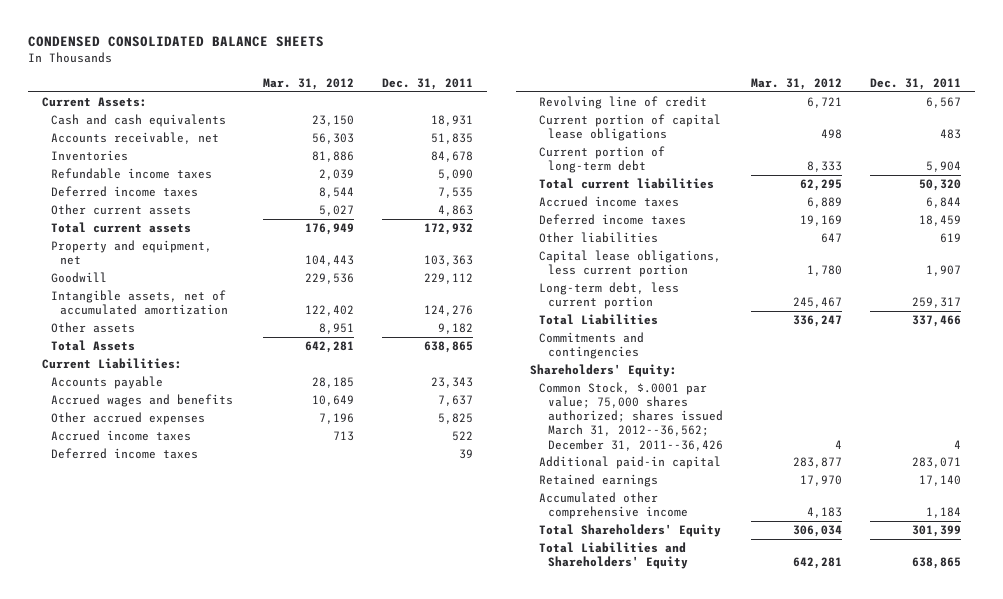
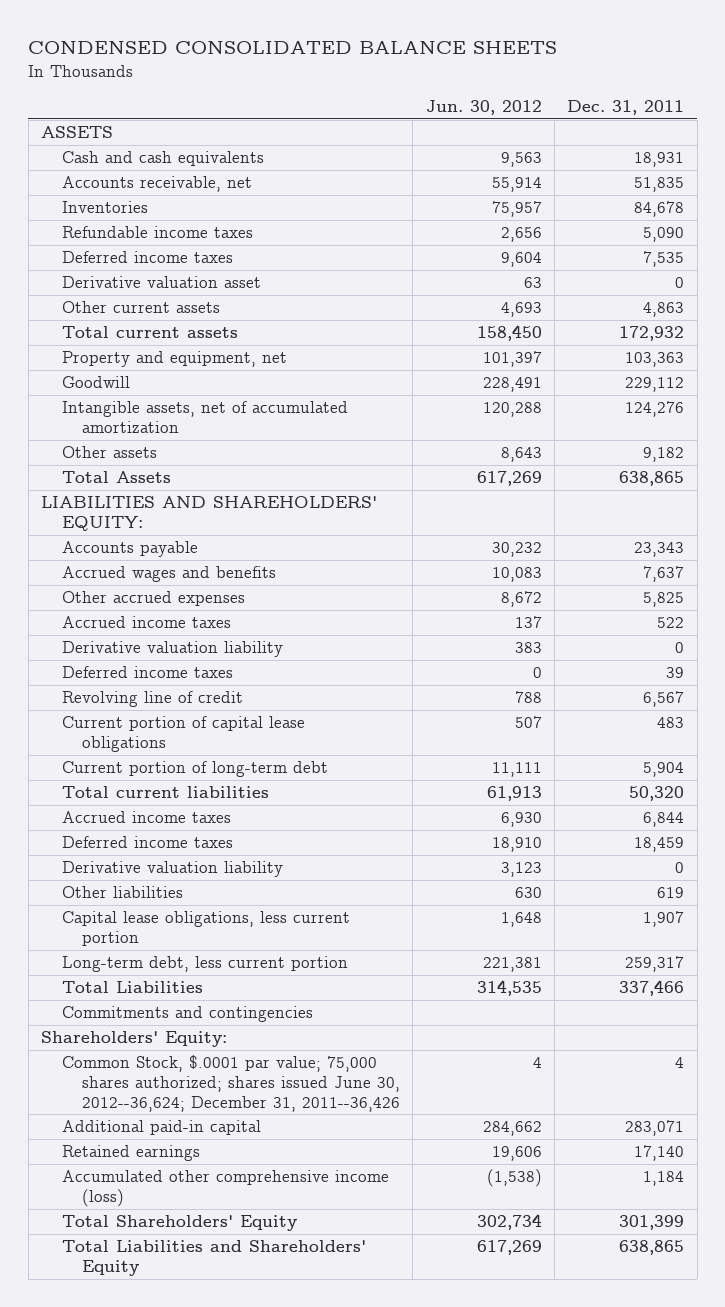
- | Mar. 31, 2012 | Dec. 31, 2011
+ | Jun. 30, 2012 | Dec. 31, 2011
- Current Assets:
+ ASSETS
+ Derivative valuation asset | 63 | 0
- Current Liabilities:
+ LIABILITIES AND SHAREHOLDERS' EQUITY:
+ Derivative valuation liability | 383 | 0
+ Derivative valuation liability | 3,123 | 0
- Common Stock, $.0001 par value; 75,000 shares authorized; shares issued March 31, 2012--36,562; December 31, 2011--36,426 | 4 | 4
+ Common Stock, $.0001 par value; 75,000 shares authorized; shares issued June 30, 2012--36,624; December 31, 2011--36,426 | 4 | 4
- Accumulated other comprehensive income | 4,183 | 1,184
+ Accumulated other comprehensive income (loss) | (1,538) | 1,184

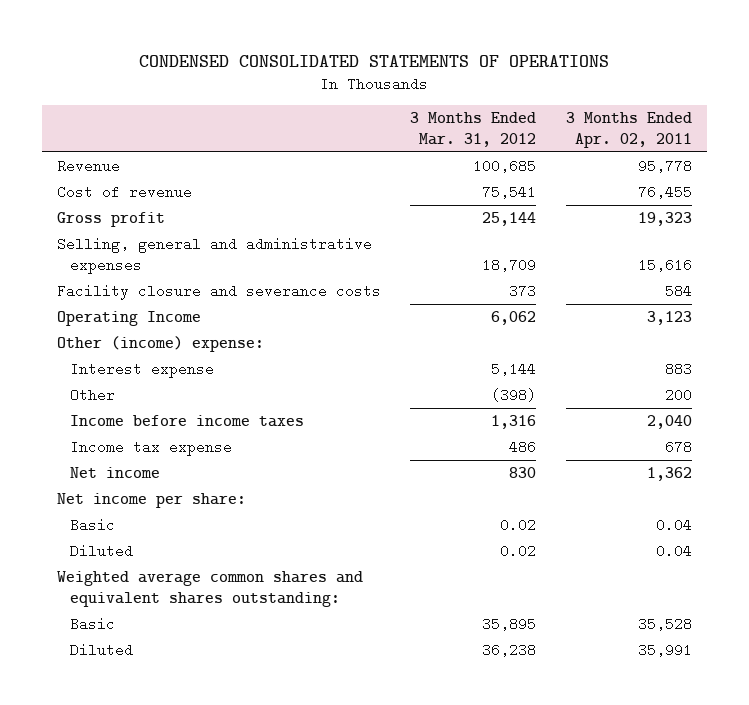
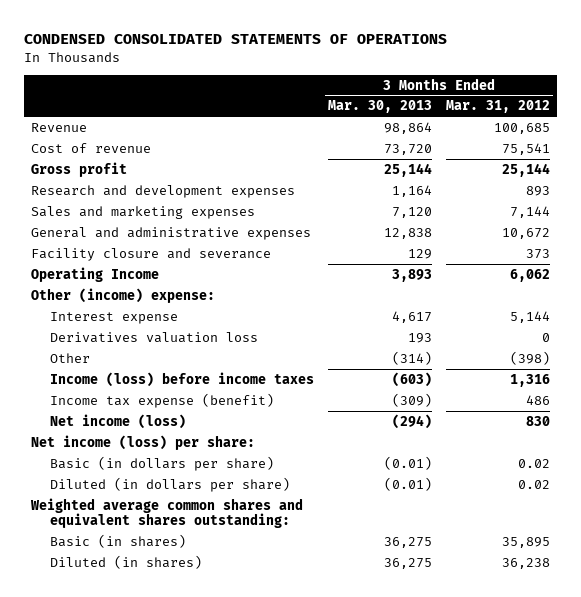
- | 3 Months Ended Mar. 31, 2012 | 3 Months Ended Apr. 02, 2011
+ | 3 Months Ended Mar. 30, 2013 | 3 Months Ended Mar. 31, 2012
- Selling, general and administrative expenses | 18,709 | 15,616
- Facility closure and severance costs | 373 | 584
+ Research and development expenses | 1,164 | 893
+ Sales and marketing expenses | 7,120 | 7,144
+ General and administrative expenses | 12,838 | 10,672
+ Facility closure and severance | 129 | 373
+ Derivatives valuation loss | 193 | 0
- Income before income taxes | 1,316 | 2,040
- Income tax expense | 486 | 678
- Net income | 830 | 1,362
- Net income per share:
- Basic | 0.02 | 0.04
- Diluted | 0.02 | 0.04
+ Income (loss) before income taxes | (603) | 1,316
+ Income tax expense (benefit) | (309) | 486
+ Net income (loss) | (294) | 830
+ Net income (loss) per share:
+ Basic (in dollars per share) | (0.01) | 0.02
+ Diluted (in dollars per share) | (0.01) | 0.02
- Basic | 35,895 | 35,528
- Diluted | 36,238 | 35,991
+ Basic (in shares) | 36,275 | 35,895
+ Diluted (in shares) | 36,275 | 36,238

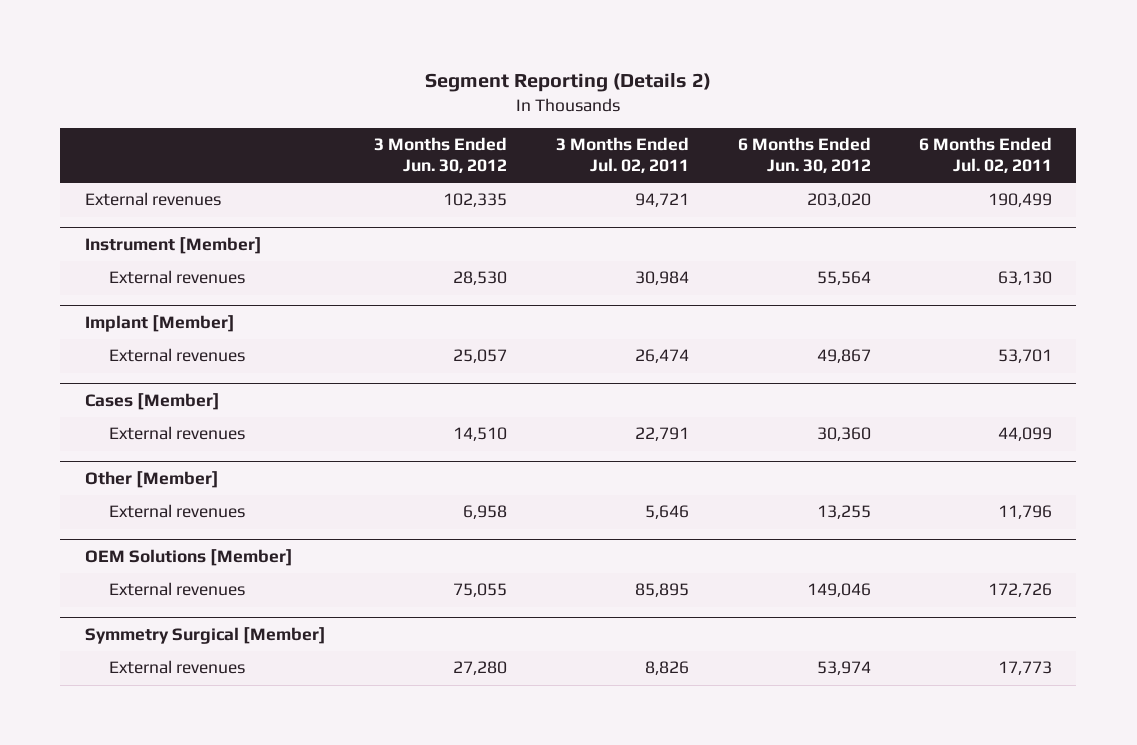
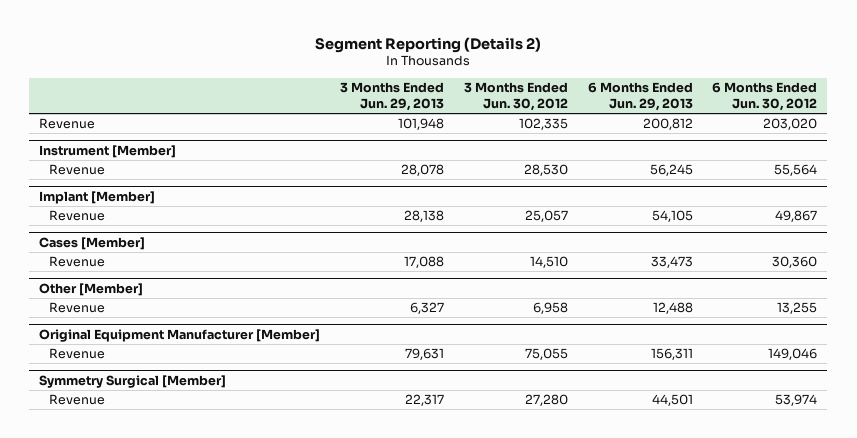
- | 3 Months Ended Jun. 30, 2012 | 3 Months Ended Jul. 02, 2011 | 6 Months Ended Jun. 30, 2012 | 6 Months Ended Jul. 02, 2011
+ | 3 Months Ended Jun. 29, 2013 | 3 Months Ended Jun. 30, 2012 | 6 Months Ended Jun. 29, 2013 | 6 Months Ended Jun. 30, 2012
- External revenues | 102,335 | 94,721 | 203,020 | 190,499
+ Revenue | 101,948 | 102,335 | 200,812 | 203,020
@ Instrument [Member]
- External revenues | 28,530 | 30,984 | 55,564 | 63,130
+ Revenue | 28,078 | 28,530 | 56,245 | 55,564
@ Implant [Member]
- External revenues | 25,057 | 26,474 | 49,867 | 53,701
+ Revenue | 28,138 | 25,057 | 54,105 | 49,867
@ Cases [Member]
- External revenues | 14,510 | 22,791 | 30,360 | 44,099
+ Revenue | 17,088 | 14,510 | 33,473 | 30,360
@ Other [Member]
- External revenues | 6,958 | 5,646 | 13,255 | 11,796
- OEM Solutions [Member]
- External revenues | 75,055 | 85,895 | 149,046 | 172,726
@ Other [Member]
+ Revenue | 6,327 | 6,958 | 12,488 | 13,255
+ Original Equipment Manufacturer [Member]
+ Revenue | 79,631 | 75,055 | 156,311 | 149,046
@ Symmetry Surgical [Member]
- External revenues | 27,280 | 8,826 | 53,974 | 17,773
+ Revenue | 22,317 | 27,280 | 44,501 | 53,974

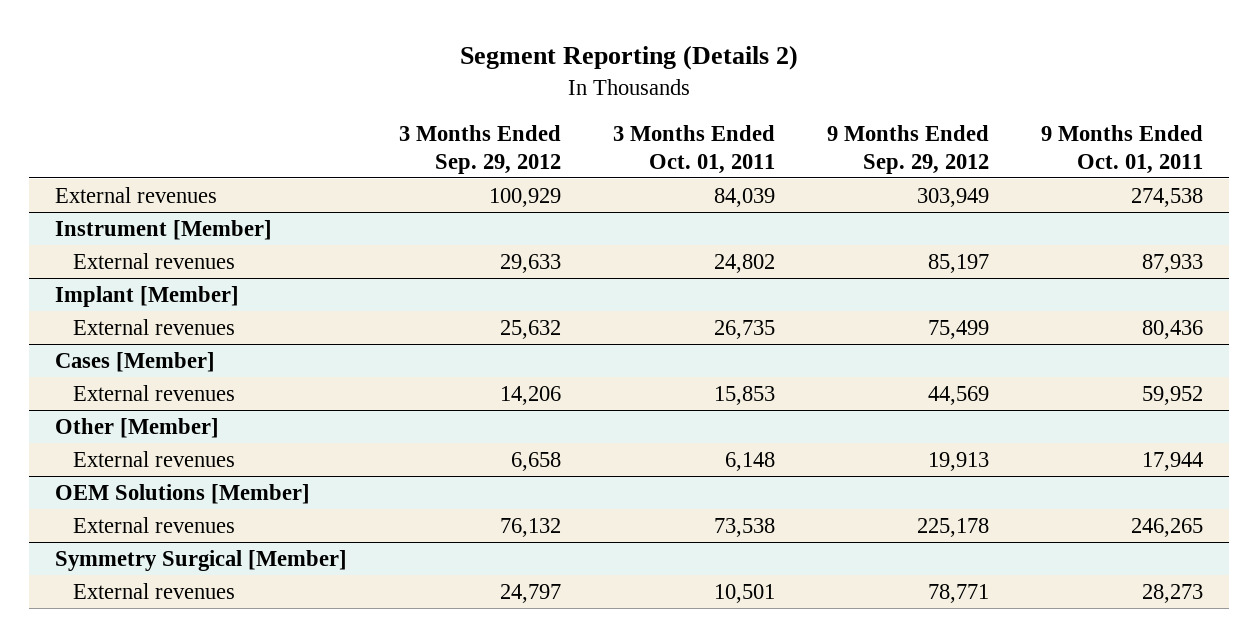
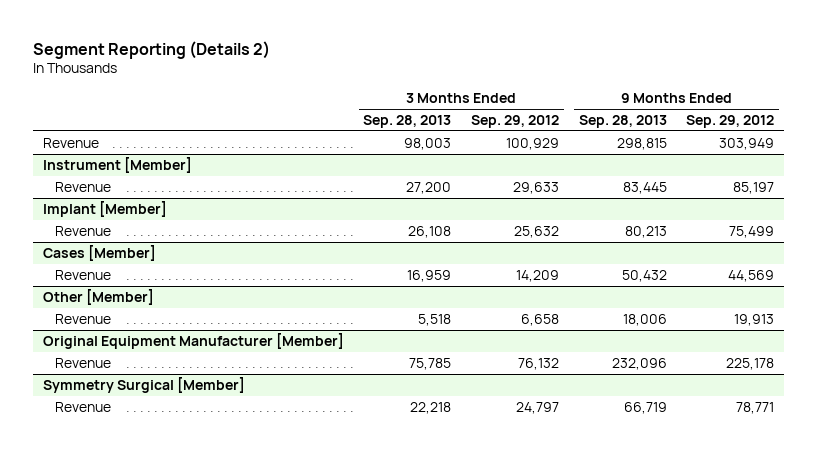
- | 3 Months Ended Sep. 29, 2012 | 3 Months Ended Oct. 01, 2011 | 9 Months Ended Sep. 29, 2012 | 9 Months Ended Oct. 01, 2011
+ | 3 Months Ended Sep. 28, 2013 | 3 Months Ended Sep. 29, 2012 | 9 Months Ended Sep. 28, 2013 | 9 Months Ended Sep. 29, 2012
- External revenues | 100,929 | 84,039 | 303,949 | 274,538
+ Revenue | 98,003 | 100,929 | 298,815 | 303,949
@ Instrument [Member]
- External revenues | 29,633 | 24,802 | 85,197 | 87,933
+ Revenue | 27,200 | 29,633 | 83,445 | 85,197
@ Implant [Member]
- External revenues | 25,632 | 26,735 | 75,499 | 80,436
+ Revenue | 26,108 | 25,632 | 80,213 | 75,499
@ Cases [Member]
- External revenues | 14,206 | 15,853 | 44,569 | 59,952
+ Revenue | 16,959 | 14,209 | 50,432 | 44,569
@ Other [Member]
- External revenues | 6,658 | 6,148 | 19,913 | 17,944
- OEM Solutions [Member]
- External revenues | 76,132 | 73,538 | 225,178 | 246,265
@ Other [Member]
+ Revenue | 5,518 | 6,658 | 18,006 | 19,913
+ Original Equipment Manufacturer [Member]
+ Revenue | 75,785 | 76,132 | 232,096 | 225,178
@ Symmetry Surgical [Member]
- External revenues | 24,797 | 10,501 | 78,771 | 28,273
+ Revenue | 22,218 | 24,797 | 66,719 | 78,771

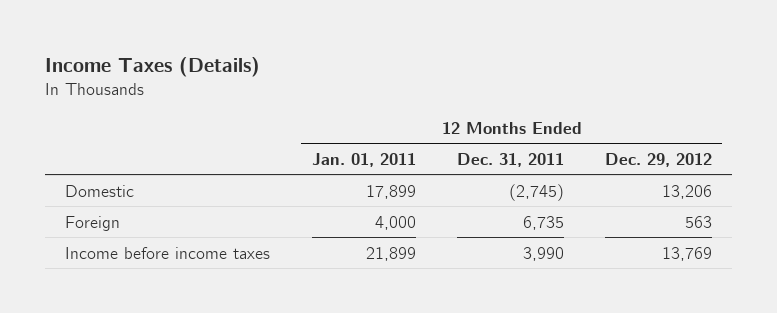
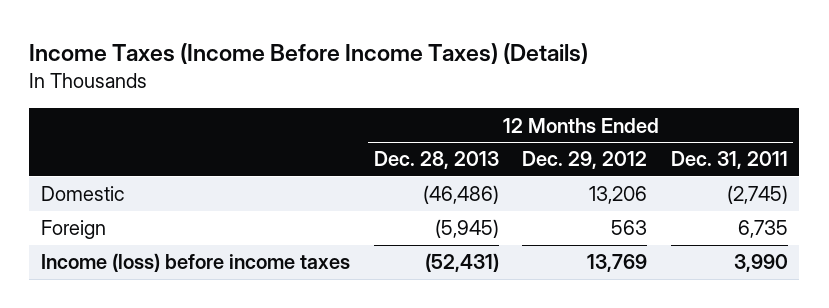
- Income Taxes (Details)
+ Income Taxes (Income Before Income Taxes) (Details)
- | 12 Months Ended Jan. 01, 2011 | 12 Months Ended Dec. 31, 2011 | 12 Months Ended Dec. 29, 2012
+ | 12 Months Ended Dec. 28, 2013 | 12 Months Ended Dec. 29, 2012 | 12 Months Ended Dec. 31, 2011
- Income before income taxes | 21,899 | 3,990 | 13,769
+ Income (loss) before income taxes | (52,431) | 13,769 | 3,990

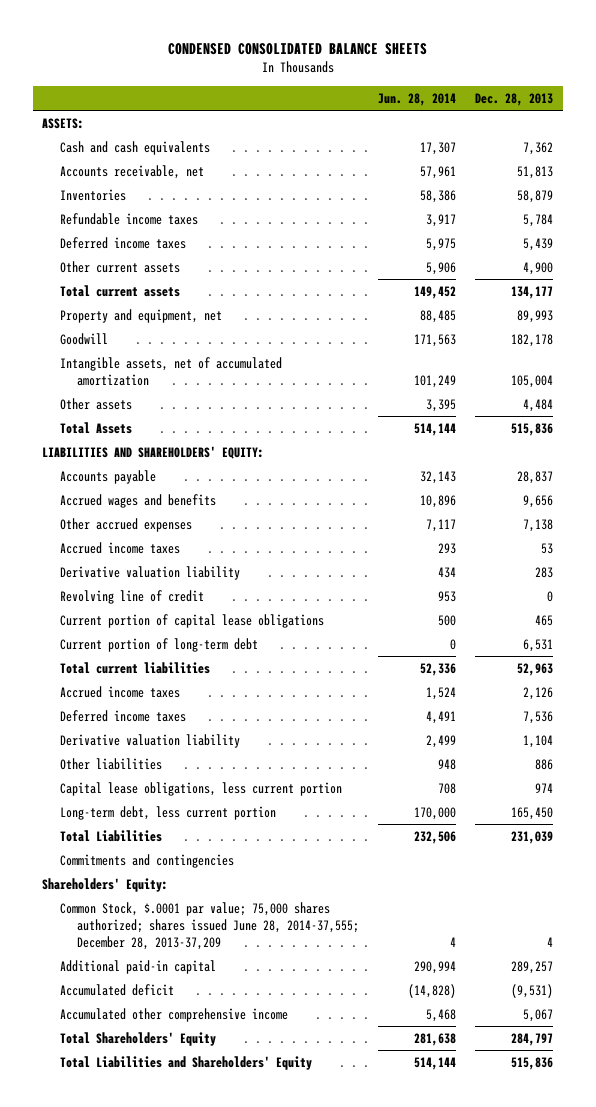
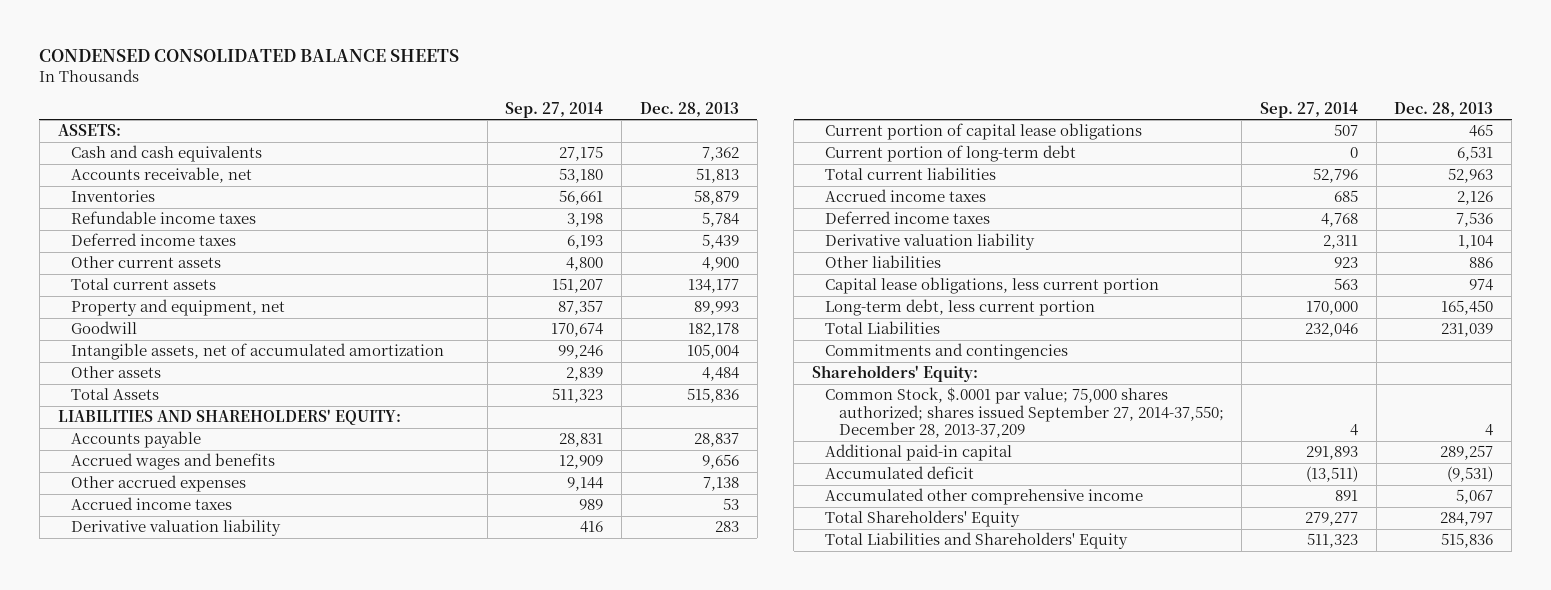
- | Jun. 28, 2014 | Dec. 28, 2013
+ | Sep. 27, 2014 | Dec. 28, 2013
- Revolving line of credit | 953 | 0
- Common Stock, $.0001 par value; 75,000 shares authorized; shares issued June 28, 2014-37,555; December 28, 2013-37,209 | 4 | 4
+ Common Stock, $.0001 par value; 75,000 shares authorized; shares issued September 27, 2014-37,550; December 28, 2013-37,209 | 4 | 4

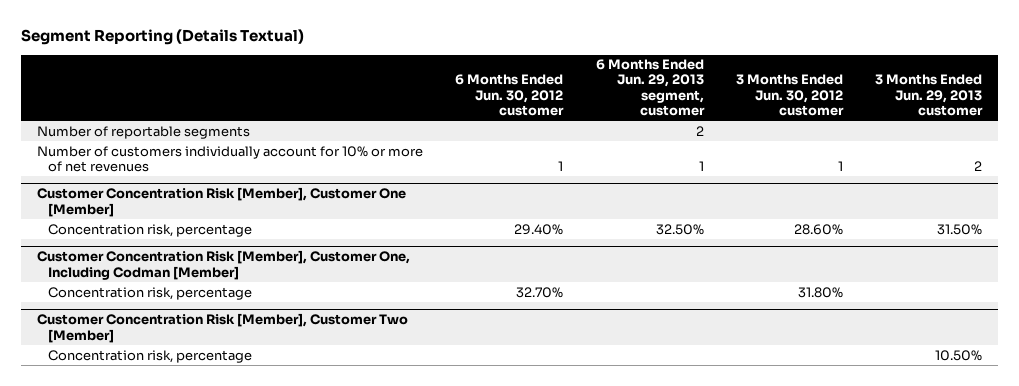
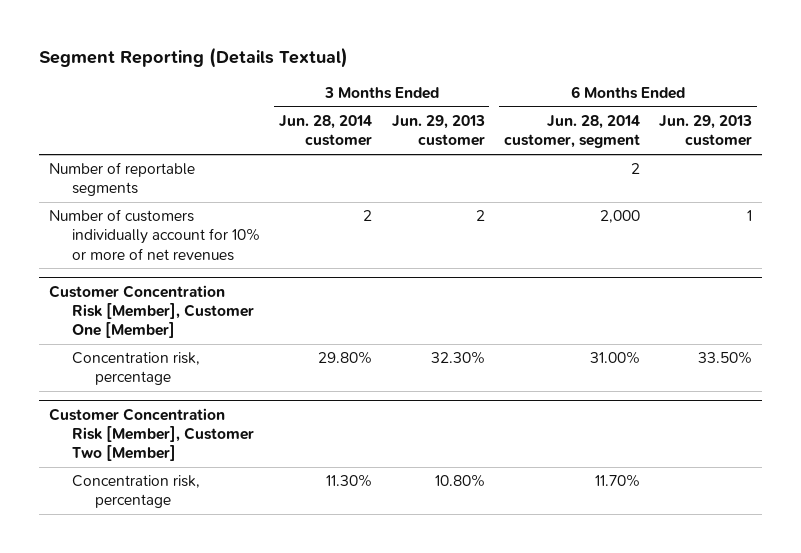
- | 6 Months Ended Jun. 30, 2012 customer | 6 Months Ended Jun. 29, 2013 segment, customer | 3 Months Ended Jun. 30, 2012 customer | 3 Months Ended Jun. 29, 2013 customer
+ | 3 Months Ended Jun. 28, 2014 customer | 3 Months Ended Jun. 29, 2013 customer | 6 Months Ended Jun. 28, 2014 customer, segment | 6 Months Ended Jun. 29, 2013 customer
@ Customer Concentration Risk [Member], Customer One [Member]
- Concentration risk, percentage | 29.40% | 32.50% | 28.60% | 31.50%
- Customer Concentration Risk [Member], Customer One, Including Codman [Member]
- Concentration risk, percentage | 32.70% | | 31.80% |
@ Customer Concentration Risk [Member], Customer One [Member]
+ Concentration risk, percentage | 29.80% | 32.30% | 31.00% | 33.50%
@ Customer Concentration Risk [Member], Customer Two [Member]
- Concentration risk, percentage | | | | 10.50%
+ Concentration risk, percentage | 11.30% | 10.80% | 11.70% |

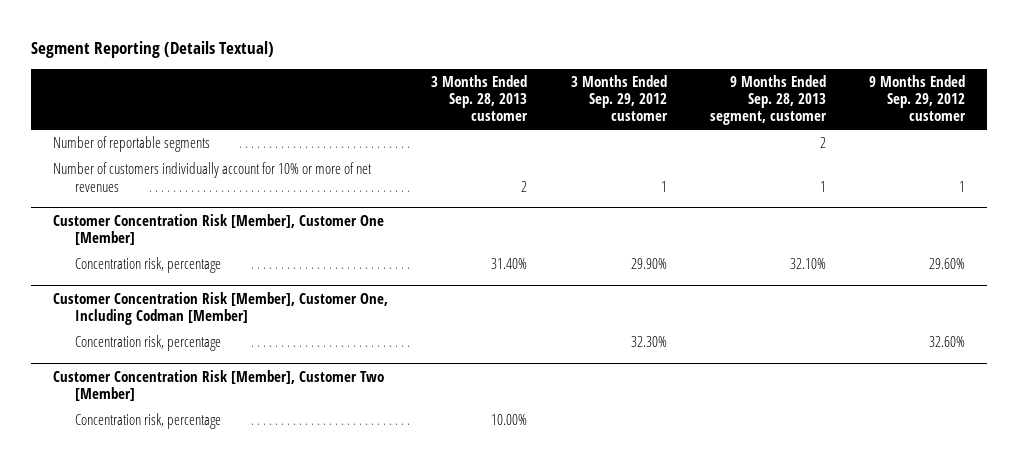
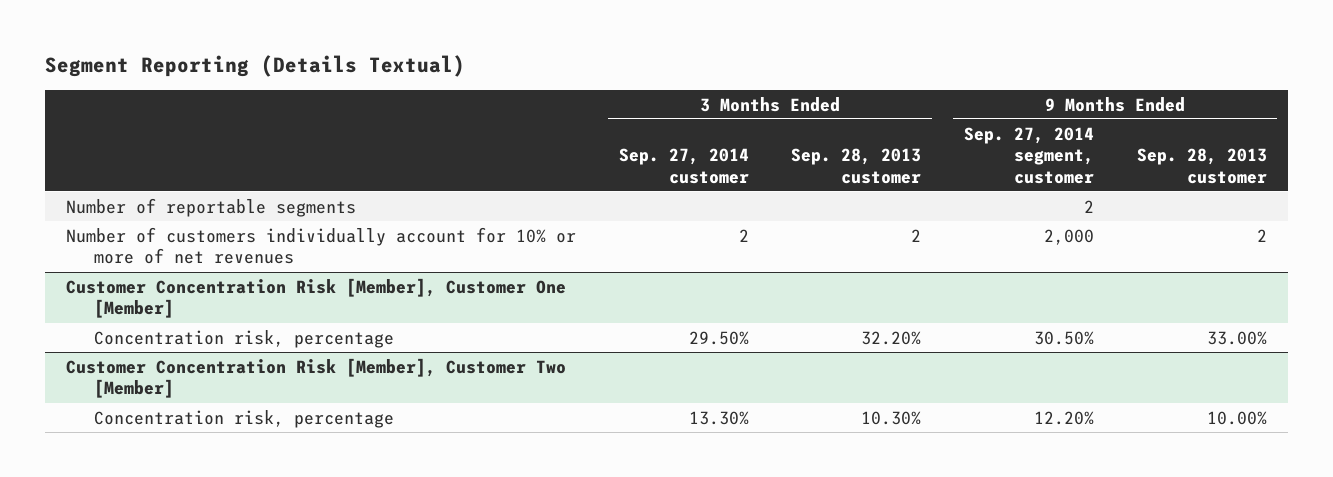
- | 3 Months Ended Sep. 28, 2013 customer | 3 Months Ended Sep. 29, 2012 customer | 9 Months Ended Sep. 28, 2013 segment, customer | 9 Months Ended Sep. 29, 2012 customer
+ | 3 Months Ended Sep. 27, 2014 customer | 3 Months Ended Sep. 28, 2013 customer | 9 Months Ended Sep. 27, 2014 segment, customer | 9 Months Ended Sep. 28, 2013 customer
@ Customer Concentration Risk [Member], Customer One [Member]
- Concentration risk, percentage | 31.40% | 29.90% | 32.10% | 29.60%
- Customer Concentration Risk [Member], Customer One, Including Codman [Member]
- Concentration risk, percentage | | 32.30% | | 32.60%
@ Customer Concentration Risk [Member], Customer One [Member]
+ Concentration risk, percentage | 29.50% | 32.20% | 30.50% | 33.00%
@ Customer Concentration Risk [Member], Customer Two [Member]
- Concentration risk, percentage | 10.00% | | |
+ Concentration risk, percentage | 13.30% | 10.30% | 12.20% | 10.00%

